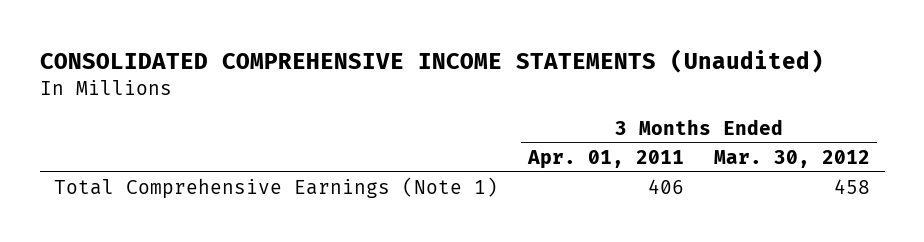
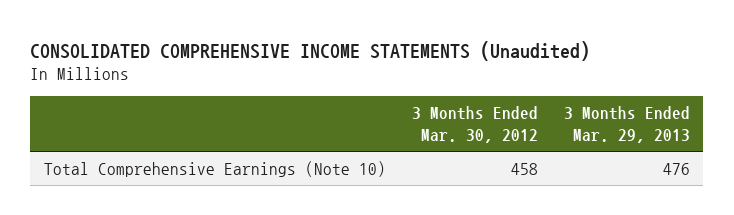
- | 3 Months Ended Apr. 01, 2011 | 3 Months Ended Mar. 30, 2012
+ | 3 Months Ended Mar. 30, 2012 | 3 Months Ended Mar. 29, 2013
- Total Comprehensive Earnings (Note 1) | 406 | 458
+ Total Comprehensive Earnings (Note 10) | 458 | 476

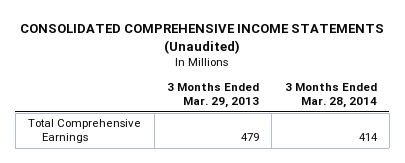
- | 3 Months Ended Mar. 30, 2012 | 3 Months Ended Mar. 29, 2013
+ | 3 Months Ended Mar. 29, 2013 | 3 Months Ended Mar. 28, 2014
- Total Comprehensive Earnings (Note 10) | 458 | 476
+ Total Comprehensive Earnings | 479 | 414

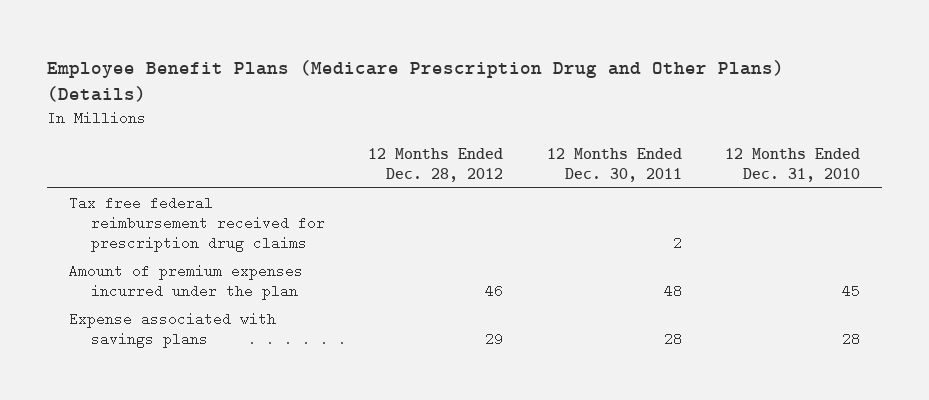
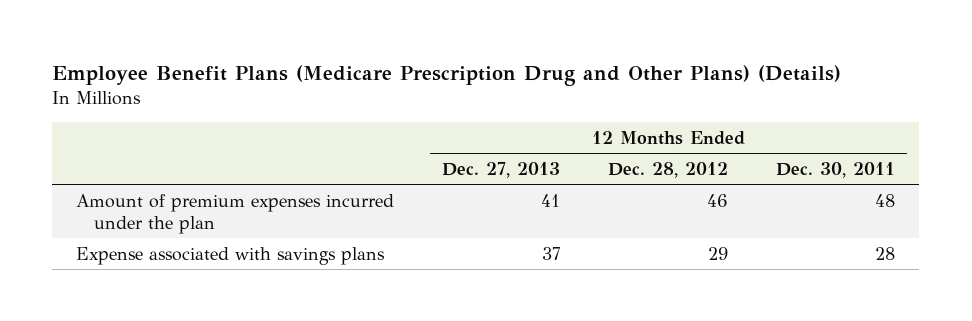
- | 12 Months Ended Dec. 28, 2012 | 12 Months Ended Dec. 30, 2011 | 12 Months Ended Dec. 31, 2010
+ | 12 Months Ended Dec. 27, 2013 | 12 Months Ended Dec. 28, 2012 | 12 Months Ended Dec. 30, 2011
- Tax free federal reimbursement received for prescription drug claims | | 2 |

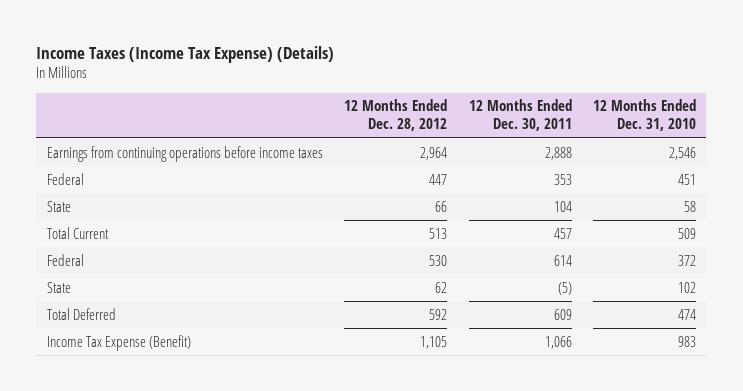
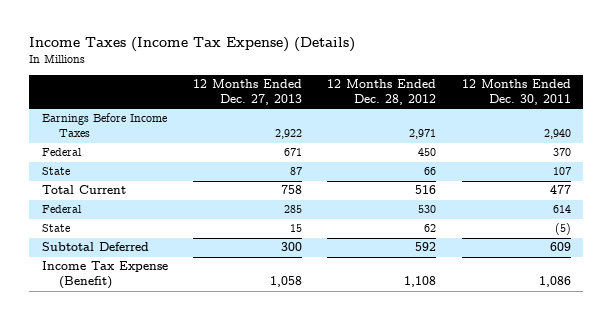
- | 12 Months Ended Dec. 28, 2012 | 12 Months Ended Dec. 30, 2011 | 12 Months Ended Dec. 31, 2010
+ | 12 Months Ended Dec. 27, 2013 | 12 Months Ended Dec. 28, 2012 | 12 Months Ended Dec. 30, 2011
- Earnings from continuing operations before income taxes | 2,964 | 2,888 | 2,546
- Federal | 447 | 353 | 451
- State | 66 | 104 | 58
- Total Current | 513 | 457 | 509
+ Earnings Before Income Taxes | 2,922 | 2,971 | 2,940
+ Federal | 671 | 450 | 370
+ State | 87 | 66 | 107
+ Total Current | 758 | 516 | 477
- Total Deferred | 592 | 609 | 474
- Income Tax Expense (Benefit) | 1,105 | 1,066 | 983
+ Subtotal Deferred | 300 | 592 | 609
+ Income Tax Expense (Benefit) | 1,058 | 1,108 | 1,086

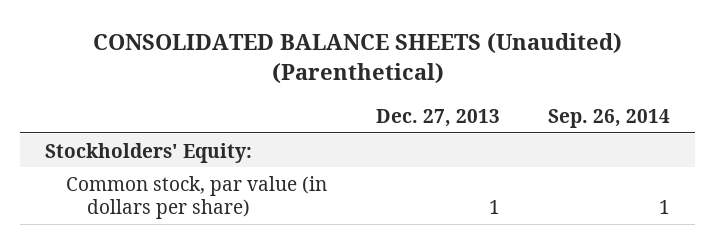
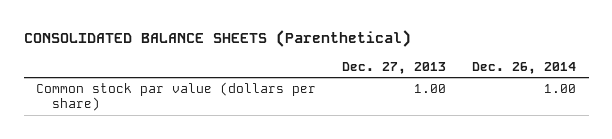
- CONSOLIDATED BALANCE SHEETS (Unaudited) (Parenthetical)
+ CONSOLIDATED BALANCE SHEETS (Parenthetical)
- | Dec. 27, 2013 | Sep. 26, 2014
+ | Dec. 27, 2013 | Dec. 26, 2014
- Stockholders' Equity:
- Common stock, par value (in dollars per share) | 1 | 1
+ Common stock par value (dollars per share) | 1.00 | 1.00

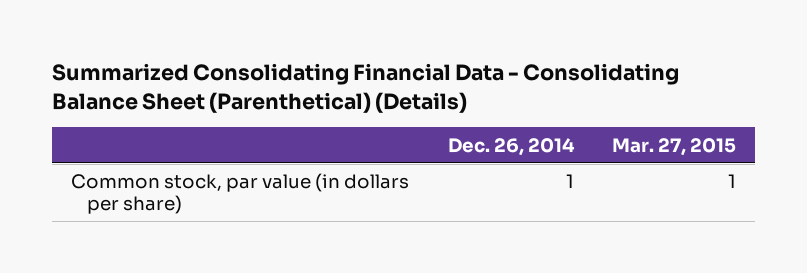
- CONSOLIDATED BALANCE SHEETS (Parenthetical)
+ Summarized Consolidating Financial Data - Consolidating Balance Sheet (Parenthetical) (Details)
- | Dec. 27, 2013 | Dec. 26, 2014
+ | Dec. 26, 2014 | Mar. 27, 2015
- Common stock par value (dollars per share) | 1.00 | 1.00
+ Common stock, par value (in dollars per share) | 1 | 1

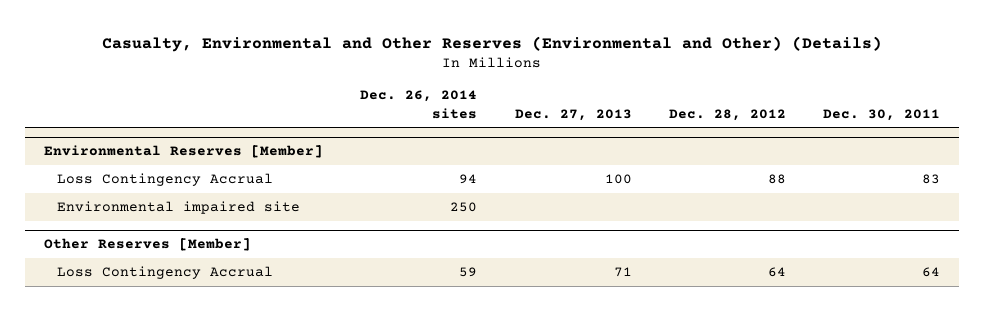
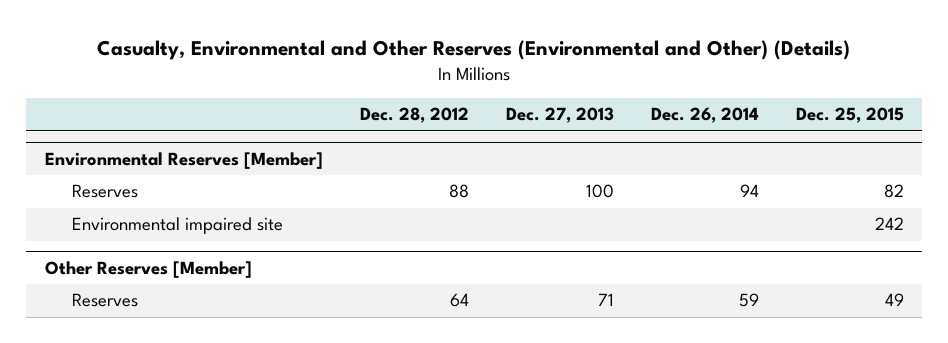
- | Dec. 26, 2014 sites | Dec. 27, 2013 | Dec. 28, 2012 | Dec. 30, 2011
+ | Dec. 28, 2012 | Dec. 27, 2013 | Dec. 26, 2014 | Dec. 25, 2015
@ Environmental Reserves [Member]
- Loss Contingency Accrual | 94 | 100 | 88 | 83
+ Reserves | 88 | 100 | 94 | 82
@ Other Reserves [Member]
- Loss Contingency Accrual | 59 | 71 | 64 | 64
+ Reserves | 64 | 71 | 59 | 49

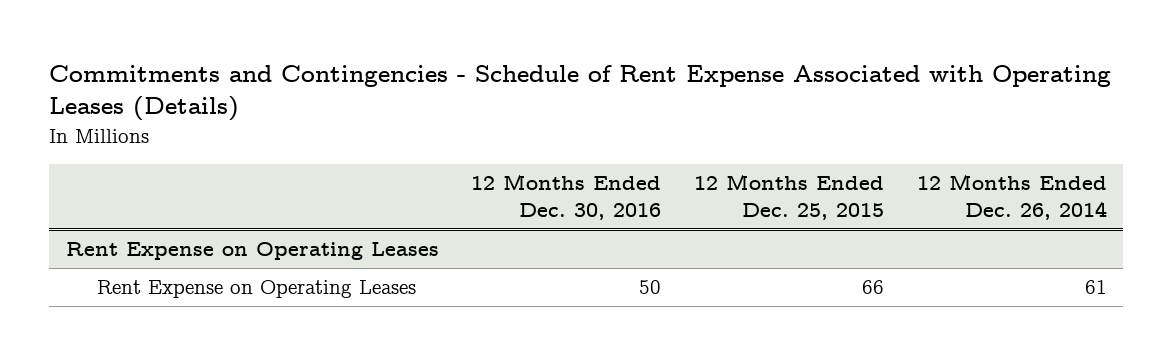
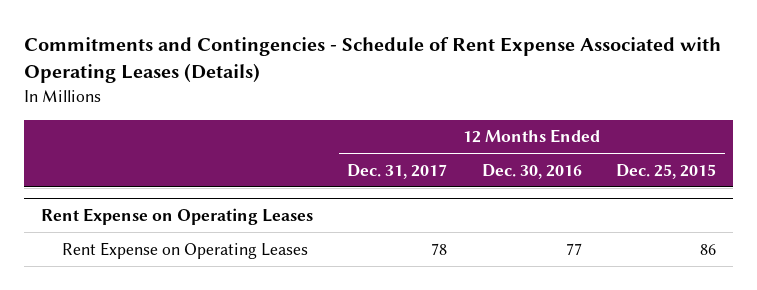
- | 12 Months Ended Dec. 30, 2016 | 12 Months Ended Dec. 25, 2015 | 12 Months Ended Dec. 26, 2014
+ | 12 Months Ended Dec. 31, 2017 | 12 Months Ended Dec. 30, 2016 | 12 Months Ended Dec. 25, 2015
@ Rent Expense on Operating Leases
- Rent Expense on Operating Leases | 50 | 66 | 61
+ Rent Expense on Operating Leases | 78 | 77 | 86

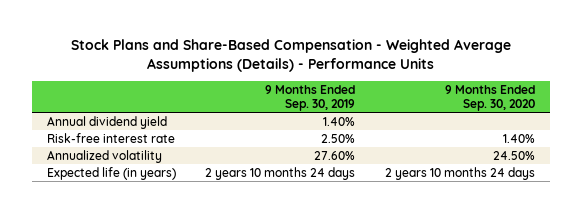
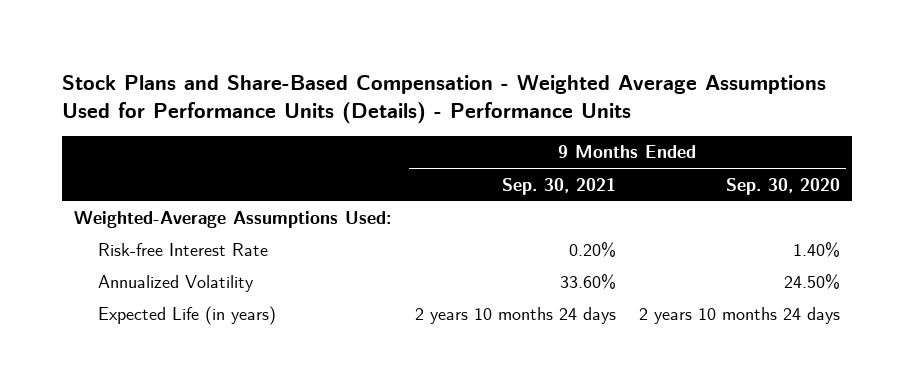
- Stock Plans and Share-Based Compensation - Weighted Average Assumptions (Details) - Performance Units
+ Stock Plans and Share-Based Compensation - Weighted Average Assumptions Used for Performance Units (Details) - Performance Units
- | 9 Months Ended Sep. 30, 2019 | 9 Months Ended Sep. 30, 2020
+ | 9 Months Ended Sep. 30, 2021 | 9 Months Ended Sep. 30, 2020
- Annual dividend yield | 1.40% |
- Risk-free interest rate | 2.50% | 1.40%
- Annualized volatility | 27.60% | 24.50%
- Expected life (in years) | 2 years 10 months 24 days | 2 years 10 months 24 days
+ Weighted-Average Assumptions Used:
+ Risk-free Interest Rate | 0.20% | 1.40%
+ Annualized Volatility | 33.60% | 24.50%
+ Expected Life (in years) | 2 years 10 months 24 days | 2 years 10 months 24 days

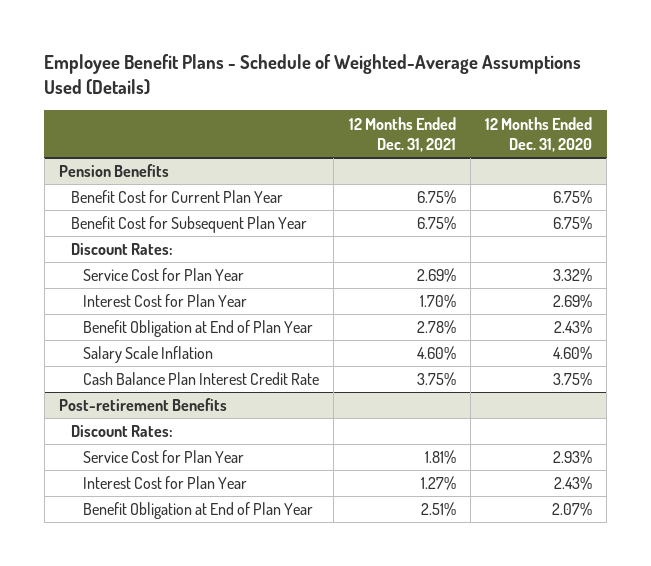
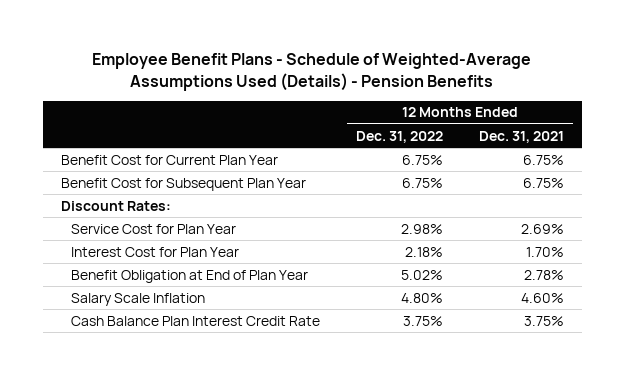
- Employee Benefit Plans - Schedule of Weighted-Average Assumptions Used (Details)
+ Employee Benefit Plans - Schedule of Weighted-Average Assumptions Used (Details) - Pension Benefits
- | 12 Months Ended Dec. 31, 2021 | 12 Months Ended Dec. 31, 2020
+ | 12 Months Ended Dec. 31, 2022 | 12 Months Ended Dec. 31, 2021
- Pension Benefits
- Post-retirement Benefits
- Discount Rates:
- Service Cost for Plan Year | 1.81% | 2.93%
- Interest Cost for Plan Year | 1.27% | 2.43%
- Benefit Obligation at End of Plan Year | 2.51% | 2.07%

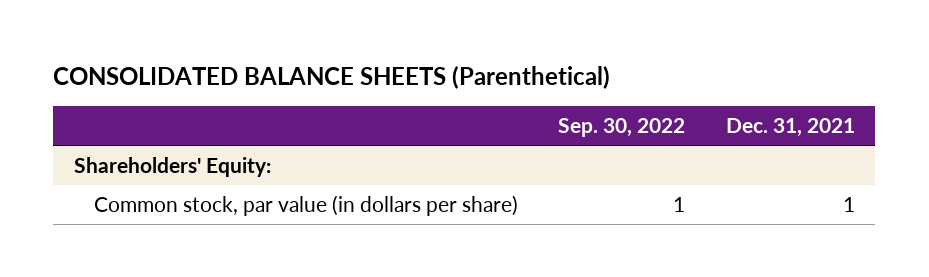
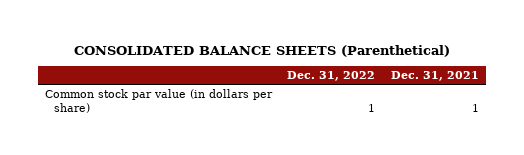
- | Sep. 30, 2022 | Dec. 31, 2021
+ | Dec. 31, 2022 | Dec. 31, 2021
- Shareholders' Equity:
- Common stock, par value (in dollars per share) | 1 | 1
+ Common stock par value (in dollars per share) | 1 | 1

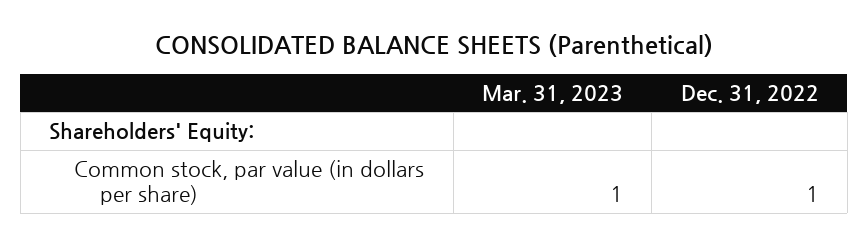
- | Dec. 31, 2022 | Dec. 31, 2021
+ | Mar. 31, 2023 | Dec. 31, 2022
- Common stock par value (in dollars per share) | 1 | 1
+ Shareholders' Equity:
+ Common stock, par value (in dollars per share) | 1 | 1

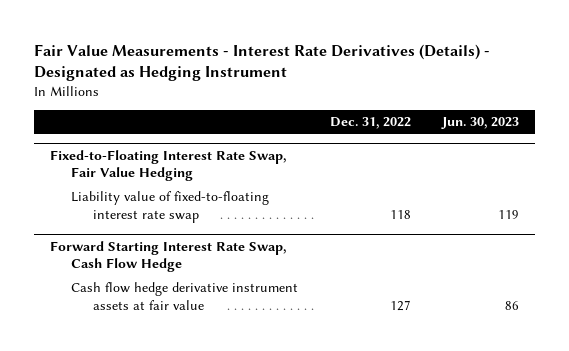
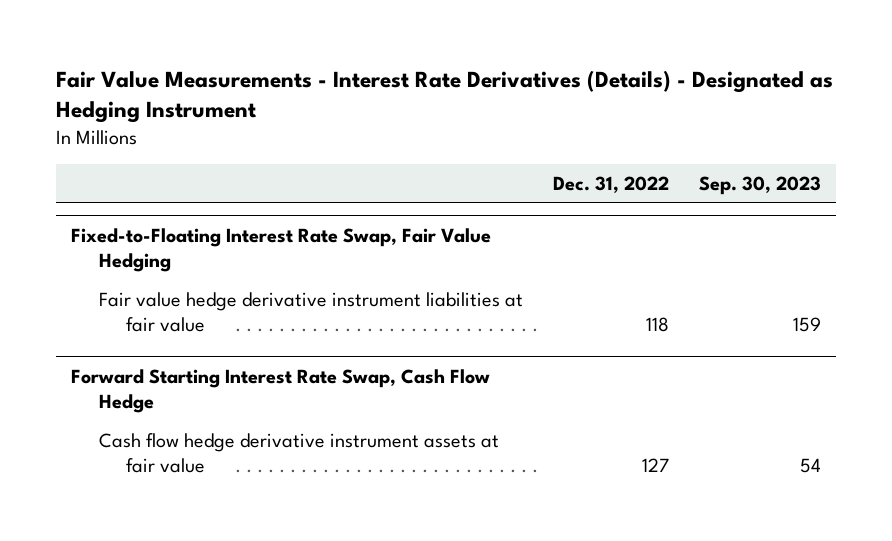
- | Dec. 31, 2022 | Jun. 30, 2023
+ | Dec. 31, 2022 | Sep. 30, 2023
@ Fixed-to-Floating Interest Rate Swap, Fair Value Hedging
- Liability value of fixed-to-floating interest rate swap | 118 | 119
+ Fair value hedge derivative instrument liabilities at fair value | 118 | 159

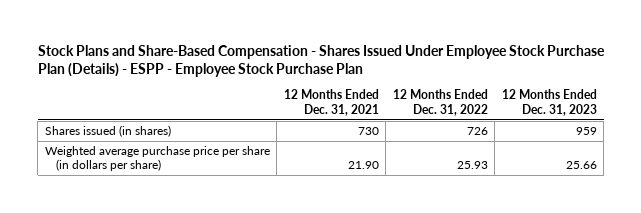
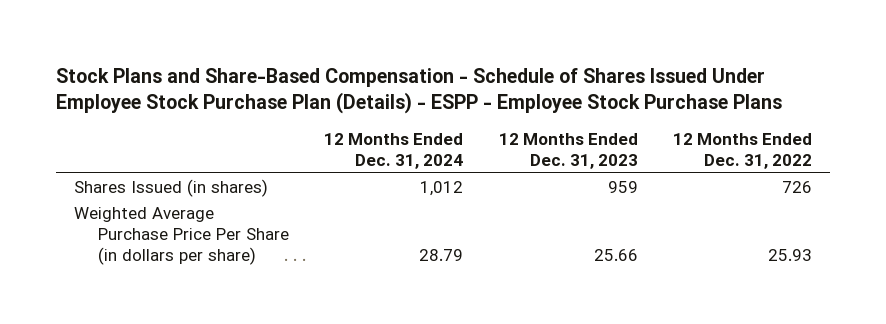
- Stock Plans and Share-Based Compensation - Shares Issued Under Employee Stock Purchase Plan (Details) - ESPP - Employee Stock Purchase Plan
+ Stock Plans and Share-Based Compensation - Schedule of Shares Issued Under Employee Stock Purchase Plan (Details) - ESPP - Employee Stock Purchase Plans
- | 12 Months Ended Dec. 31, 2021 | 12 Months Ended Dec. 31, 2022 | 12 Months Ended Dec. 31, 2023
+ | 12 Months Ended Dec. 31, 2024 | 12 Months Ended Dec. 31, 2023 | 12 Months Ended Dec. 31, 2022
- Shares issued (in shares) | 730 | 726 | 959
- Weighted average purchase price per share (in dollars per share) | 21.90 | 25.93 | 25.66
+ Shares Issued (in shares) | 1,012 | 959 | 726
+ Weighted Average Purchase Price Per Share (in dollars per share) | 28.79 | 25.66 | 25.93

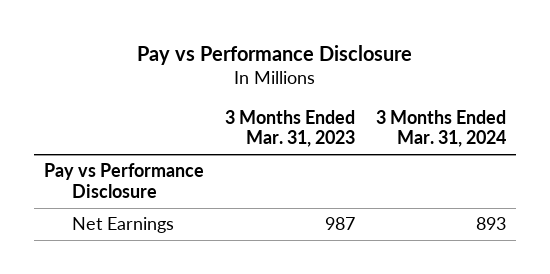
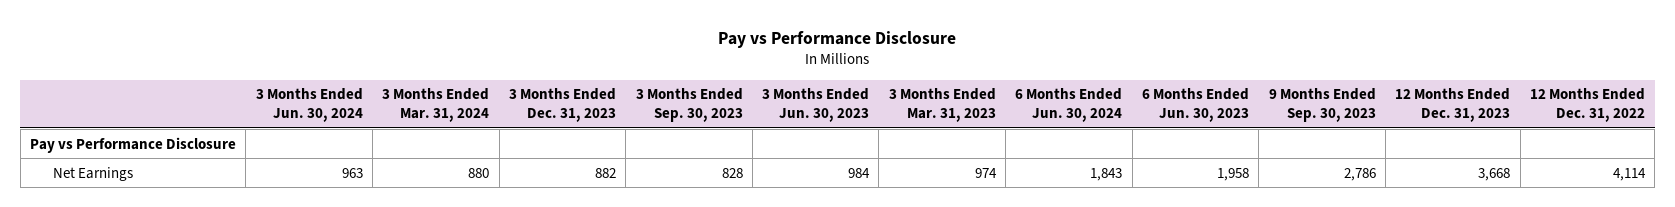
- | 3 Months Ended Mar. 31, 2023 | 3 Months Ended Mar. 31, 2024
+ | 3 Months Ended Jun. 30, 2024 | 3 Months Ended Mar. 31, 2024 | 3 Months Ended Dec. 31, 2023 | 3 Months Ended Sep. 30, 2023 | 3 Months Ended Jun. 30, 2023 | 3 Months Ended Mar. 31, 2023 | 6 Months Ended Jun. 30, 2024 | 6 Months Ended Jun. 30, 2023 | 9 Months Ended Sep. 30, 2023 | 12 Months Ended Dec. 31, 2023 | 12 Months Ended Dec. 31, 2022
- Net Earnings | 987 | 893
+ Net Earnings | 963 | 880 | 882 | 828 | 984 | 974 | 1,843 | 1,958 | 2,786 | 3,668 | 4,114

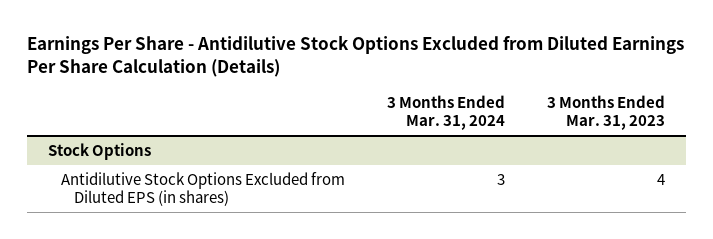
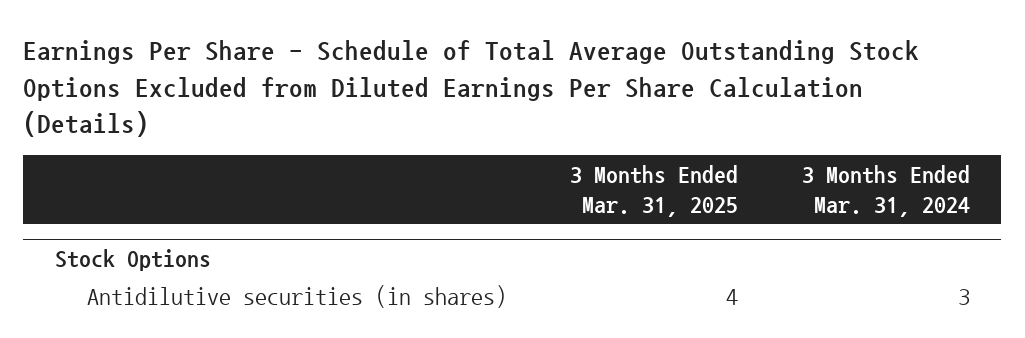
- Earnings Per Share - Antidilutive Stock Options Excluded from Diluted Earnings Per Share Calculation (Details)
+ Earnings Per Share - Schedule of Total Average Outstanding Stock Options Excluded from Diluted Earnings Per Share Calculation (Details)
- | 3 Months Ended Mar. 31, 2024 | 3 Months Ended Mar. 31, 2023
+ | 3 Months Ended Mar. 31, 2025 | 3 Months Ended Mar. 31, 2024
@ Stock Options
- Antidilutive Stock Options Excluded from Diluted EPS (in shares) | 3 | 4
+ Antidilutive securities (in shares) | 4 | 3

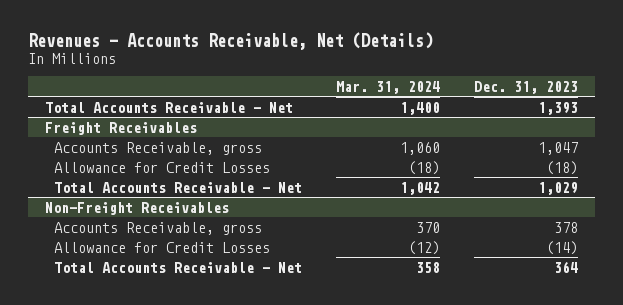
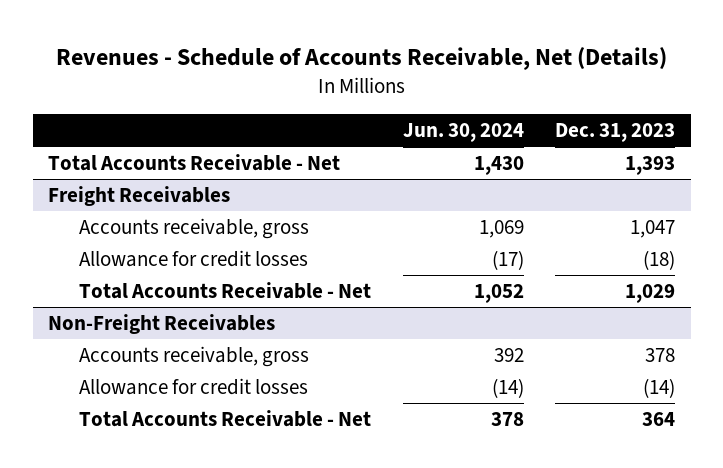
- Revenues - Accounts Receivable, Net (Details)
+ Revenues - Schedule of Accounts Receivable, Net (Details)
- | Mar. 31, 2024 | Dec. 31, 2023
+ | Jun. 30, 2024 | Dec. 31, 2023
@ Freight Receivables
- Accounts Receivable, gross | 1,060 | 1,047
- Allowance for Credit Losses | (18) | (18)
+ Accounts receivable, gross | 1,069 | 1,047
+ Allowance for credit losses | (17) | (18)
@ Non-Freight Receivables
- Accounts Receivable, gross | 370 | 378
- Allowance for Credit Losses | (12) | (14)
+ Accounts receivable, gross | 392 | 378
+ Allowance for credit losses | (14) | (14)

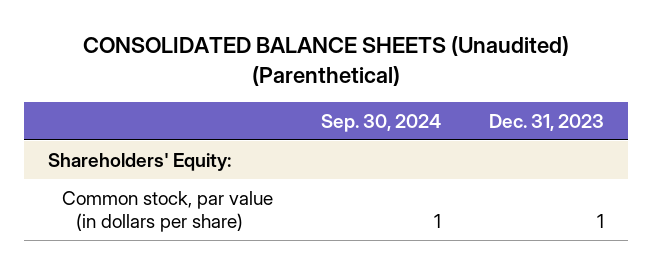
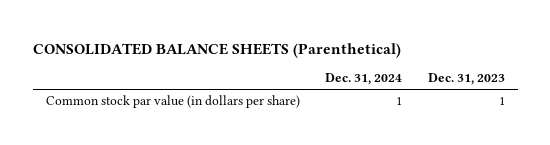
- CONSOLIDATED BALANCE SHEETS (Unaudited) (Parenthetical)
+ CONSOLIDATED BALANCE SHEETS (Parenthetical)
- | Sep. 30, 2024 | Dec. 31, 2023
+ | Dec. 31, 2024 | Dec. 31, 2023
- Shareholders' Equity:
- Common stock, par value (in dollars per share) | 1 | 1
+ Common stock par value (in dollars per share) | 1 | 1

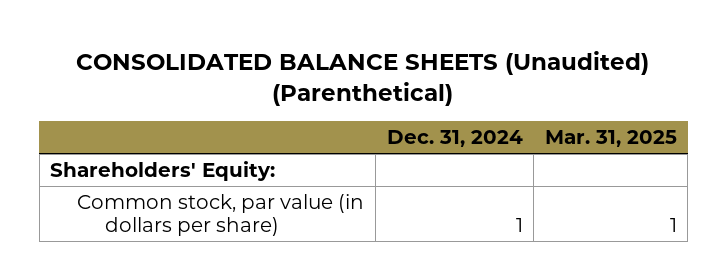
- CONSOLIDATED BALANCE SHEETS (Parenthetical)
+ CONSOLIDATED BALANCE SHEETS (Unaudited) (Parenthetical)
- | Dec. 31, 2024 | Dec. 31, 2023
+ | Dec. 31, 2024 | Mar. 31, 2025
- Common stock par value (in dollars per share) | 1 | 1
+ Shareholders' Equity:
+ Common stock, par value (in dollars per share) | 1 | 1

